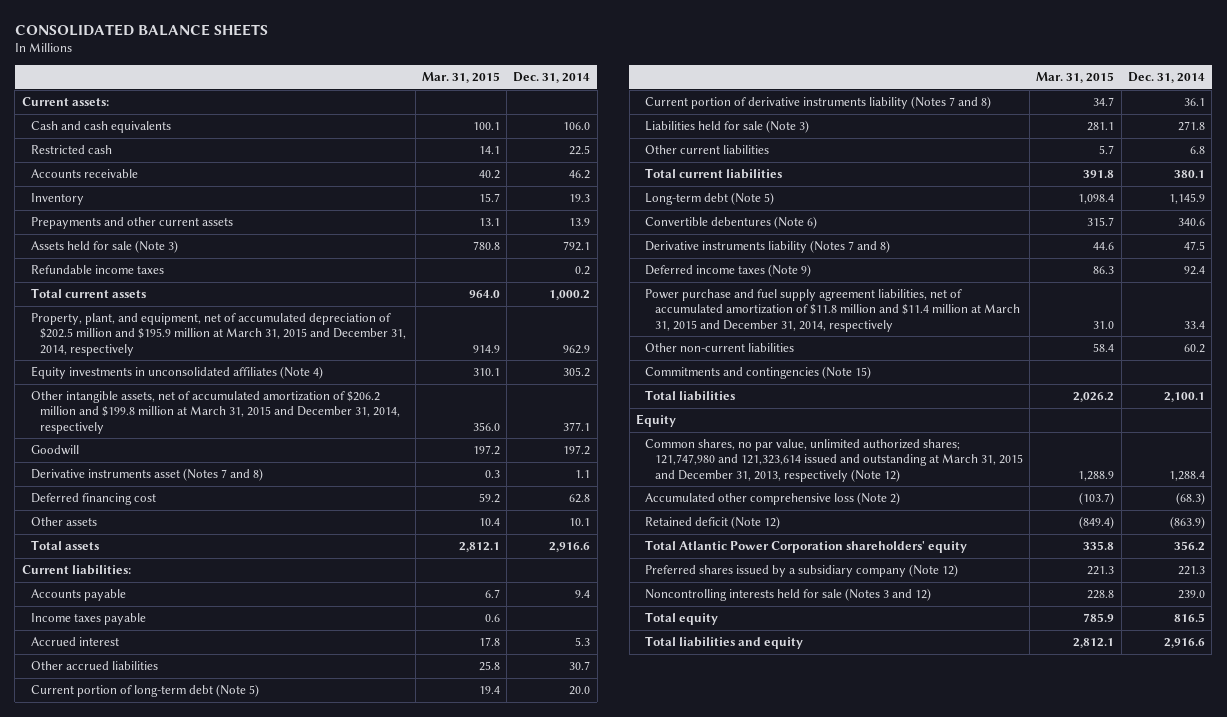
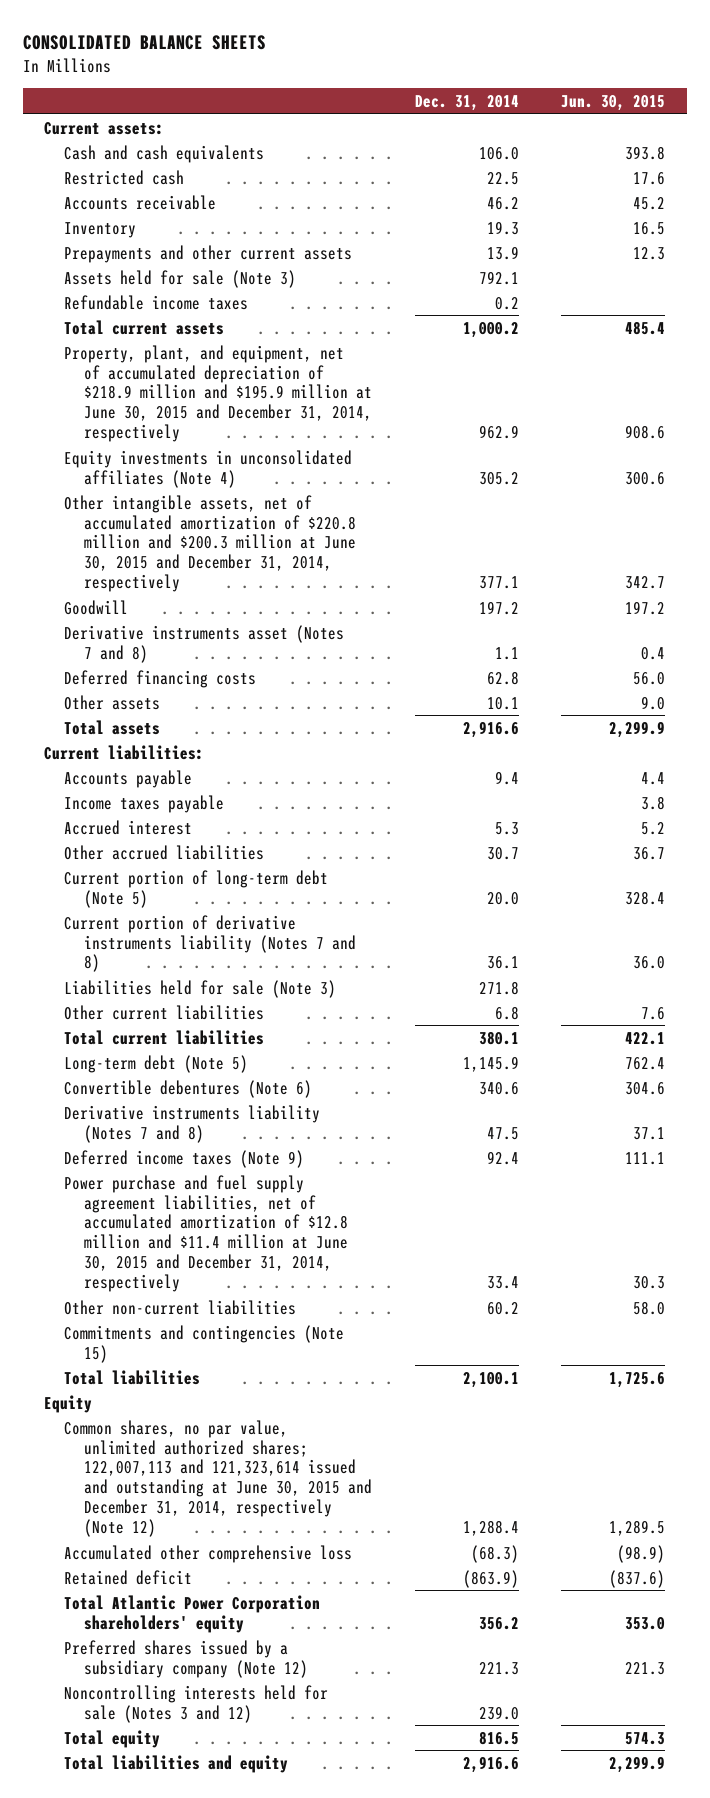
- | Mar. 31, 2015 | Dec. 31, 2014
+ | Dec. 31, 2014 | Jun. 30, 2015
- Property, plant, and equipment, net of accumulated depreciation of $202.5 million and $195.9 million at March 31, 2015 and December 31, 2014, respectively | 914.9 | 962.9
+ Property, plant, and equipment, net of accumulated depreciation of $218.9 million and $195.9 million at June 30, 2015 and December 31, 2014, respectively | 962.9 | 908.6
- Other intangible assets, net of accumulated amortization of $206.2 million and $199.8 million at March 31, 2015 and December 31, 2014, respectively | 356.0 | 377.1
+ Other intangible assets, net of accumulated amortization of $220.8 million and $200.3 million at June 30, 2015 and December 31, 2014, respectively | 377.1 | 342.7
- Deferred financing cost | 59.2 | 62.8
+ Deferred financing costs | 62.8 | 56.0
- Power purchase and fuel supply agreement liabilities, net of accumulated amortization of $11.8 million and $11.4 million at March 31, 2015 and December 31, 2014, respectively | 31.0 | 33.4
+ Power purchase and fuel supply agreement liabilities, net of accumulated amortization of $12.8 million and $11.4 million at June 30, 2015 and December 31, 2014, respectively | 33.4 | 30.3
- Common shares, no par value, unlimited authorized shares; 121,747,980 and 121,323,614 issued and outstanding at March 31, 2015 and December 31, 2013, respectively (Note 12) | 1,288.9 | 1,288.4
- Accumulated other comprehensive loss (Note 2) | (103.7) | (68.3)
- Retained deficit (Note 12) | (849.4) | (863.9)
+ Common shares, no par value, unlimited authorized shares; 122,007,113 and 121,323,614 issued and outstanding at June 30, 2015 and December 31, 2014, respectively (Note 12) | 1,288.4 | 1,289.5
+ Accumulated other comprehensive loss | (68.3) | (98.9)
+ Retained deficit | (863.9) | (837.6)

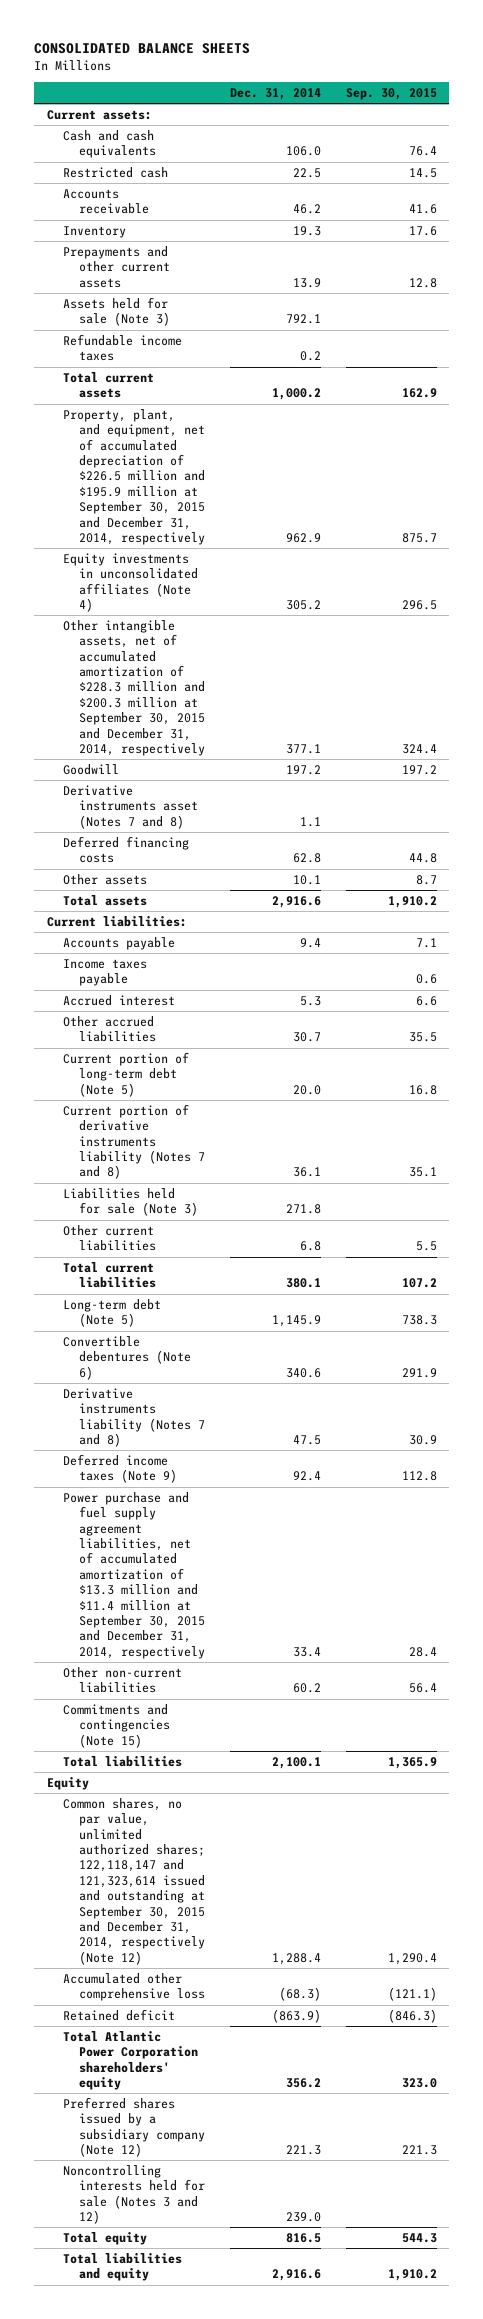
- | Dec. 31, 2014 | Jun. 30, 2015
+ | Dec. 31, 2014 | Sep. 30, 2015
- Property, plant, and equipment, net of accumulated depreciation of $218.9 million and $195.9 million at June 30, 2015 and December 31, 2014, respectively | 962.9 | 908.6
+ Property, plant, and equipment, net of accumulated depreciation of $226.5 million and $195.9 million at September 30, 2015 and December 31, 2014, respectively | 962.9 | 875.7
- Other intangible assets, net of accumulated amortization of $220.8 million and $200.3 million at June 30, 2015 and December 31, 2014, respectively | 377.1 | 342.7
+ Other intangible assets, net of accumulated amortization of $228.3 million and $200.3 million at September 30, 2015 and December 31, 2014, respectively | 377.1 | 324.4
- Power purchase and fuel supply agreement liabilities, net of accumulated amortization of $12.8 million and $11.4 million at June 30, 2015 and December 31, 2014, respectively | 33.4 | 30.3
+ Power purchase and fuel supply agreement liabilities, net of accumulated amortization of $13.3 million and $11.4 million at September 30, 2015 and December 31, 2014, respectively | 33.4 | 28.4
- Common shares, no par value, unlimited authorized shares; 122,007,113 and 121,323,614 issued and outstanding at June 30, 2015 and December 31, 2014, respectively (Note 12) | 1,288.4 | 1,289.5
+ Common shares, no par value, unlimited authorized shares; 122,118,147 and 121,323,614 issued and outstanding at September 30, 2015 and December 31, 2014, respectively (Note 12) | 1,288.4 | 1,290.4

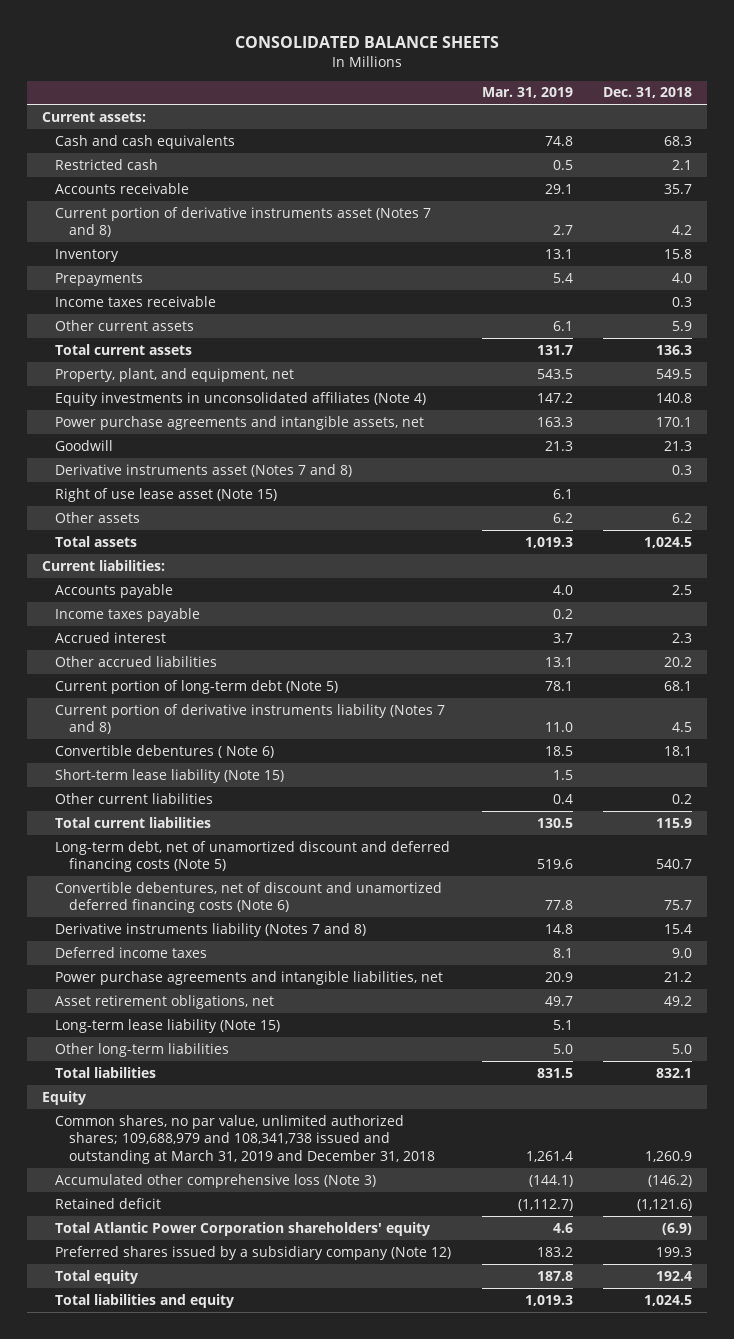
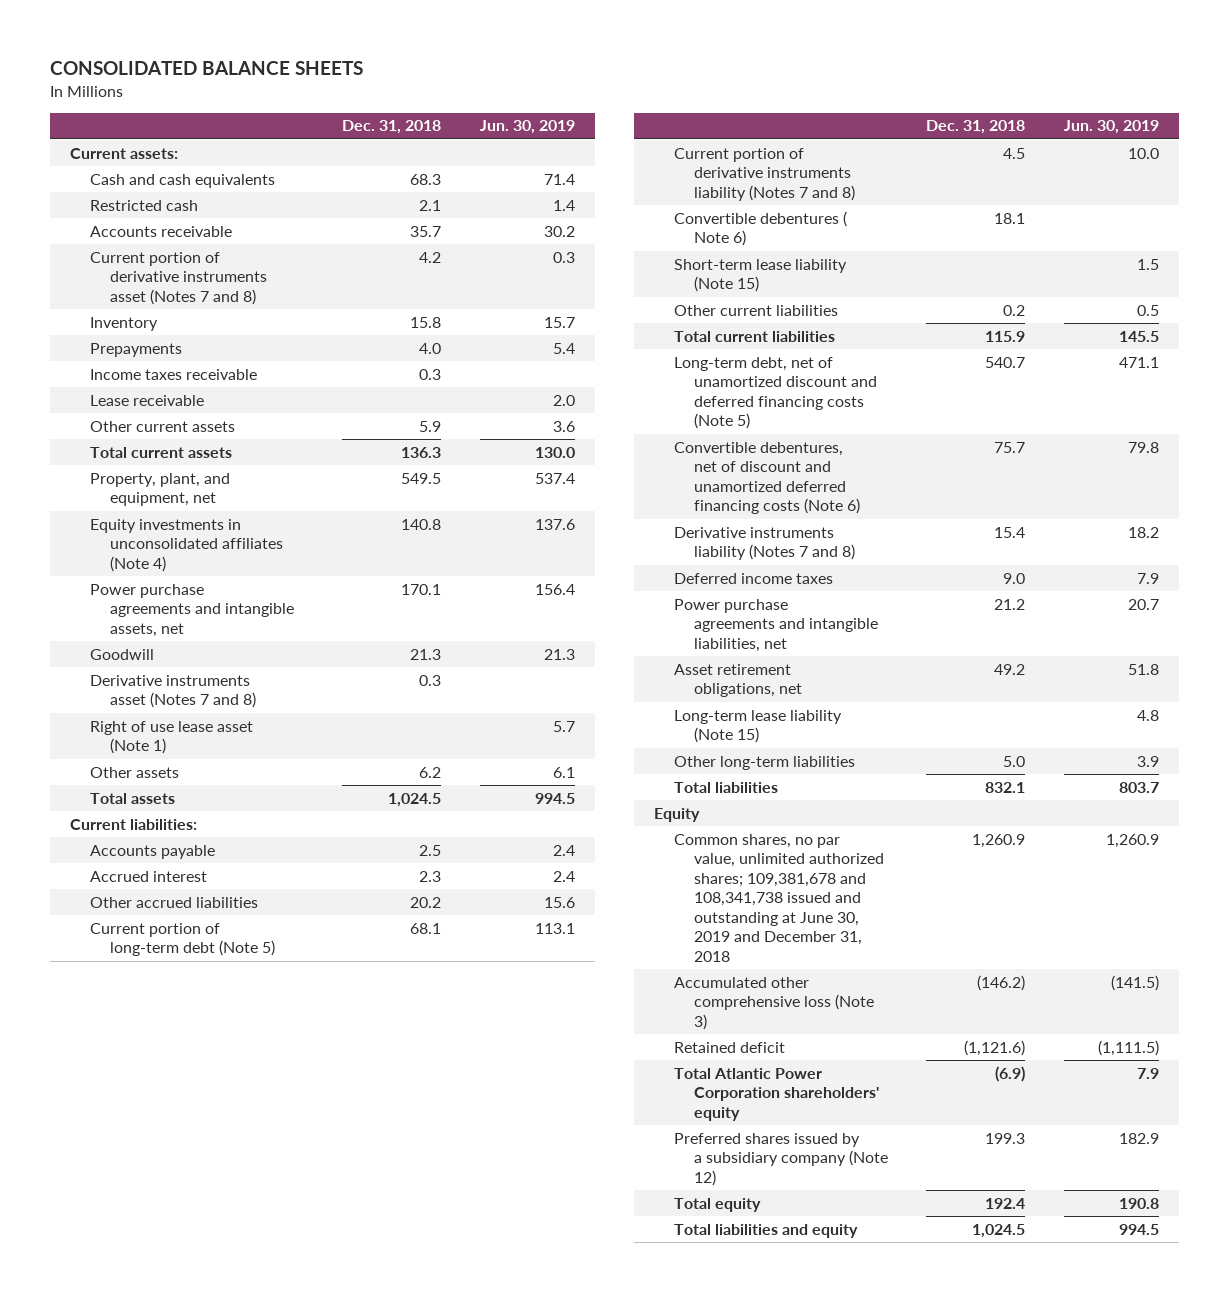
- | Mar. 31, 2019 | Dec. 31, 2018
+ | Dec. 31, 2018 | Jun. 30, 2019
+ Lease receivable | | 2.0
- Right of use lease asset (Note 15) | 6.1 |
+ Right of use lease asset (Note 1) | | 5.7
- Income taxes payable | 0.2 |
- Common shares, no par value, unlimited authorized shares; 109,688,979 and 108,341,738 issued and outstanding at March 31, 2019 and December 31, 2018 | 1,261.4 | 1,260.9
+ Common shares, no par value, unlimited authorized shares; 109,381,678 and 108,341,738 issued and outstanding at June 30, 2019 and December 31, 2018 | 1,260.9 | 1,260.9

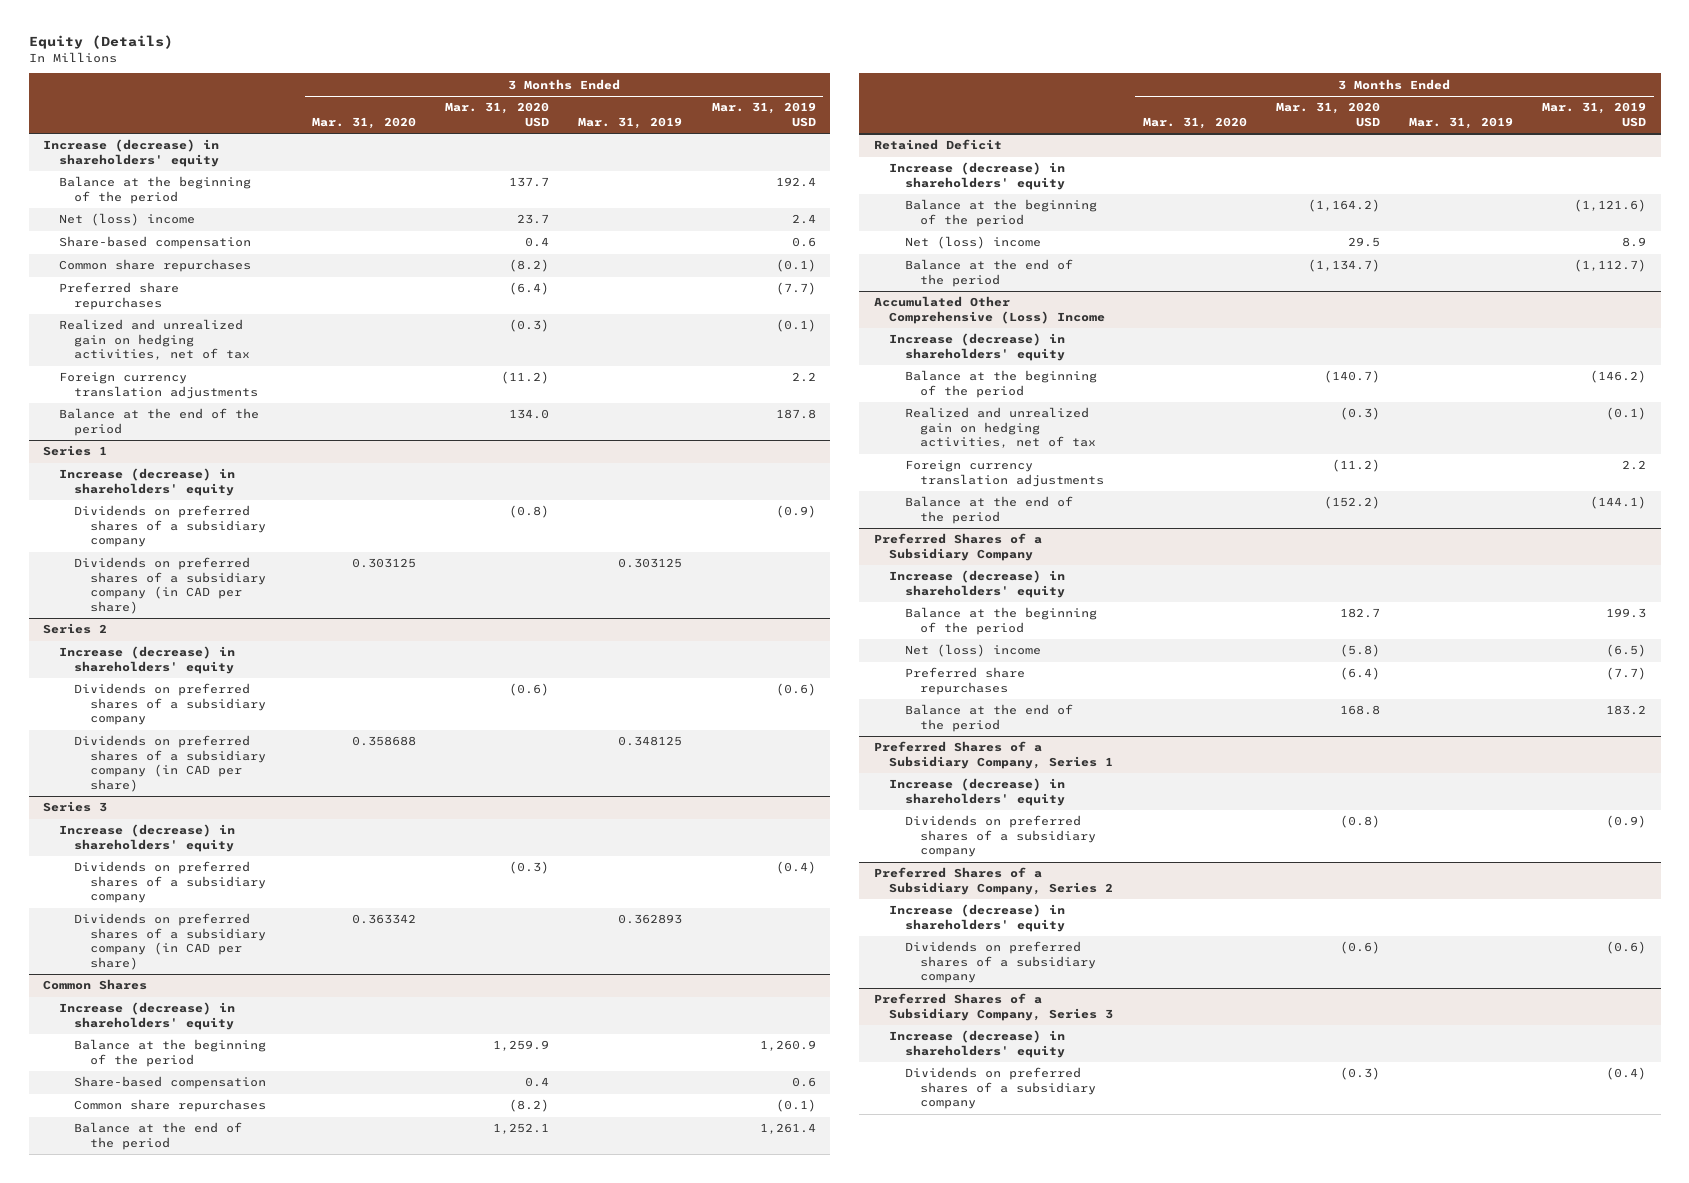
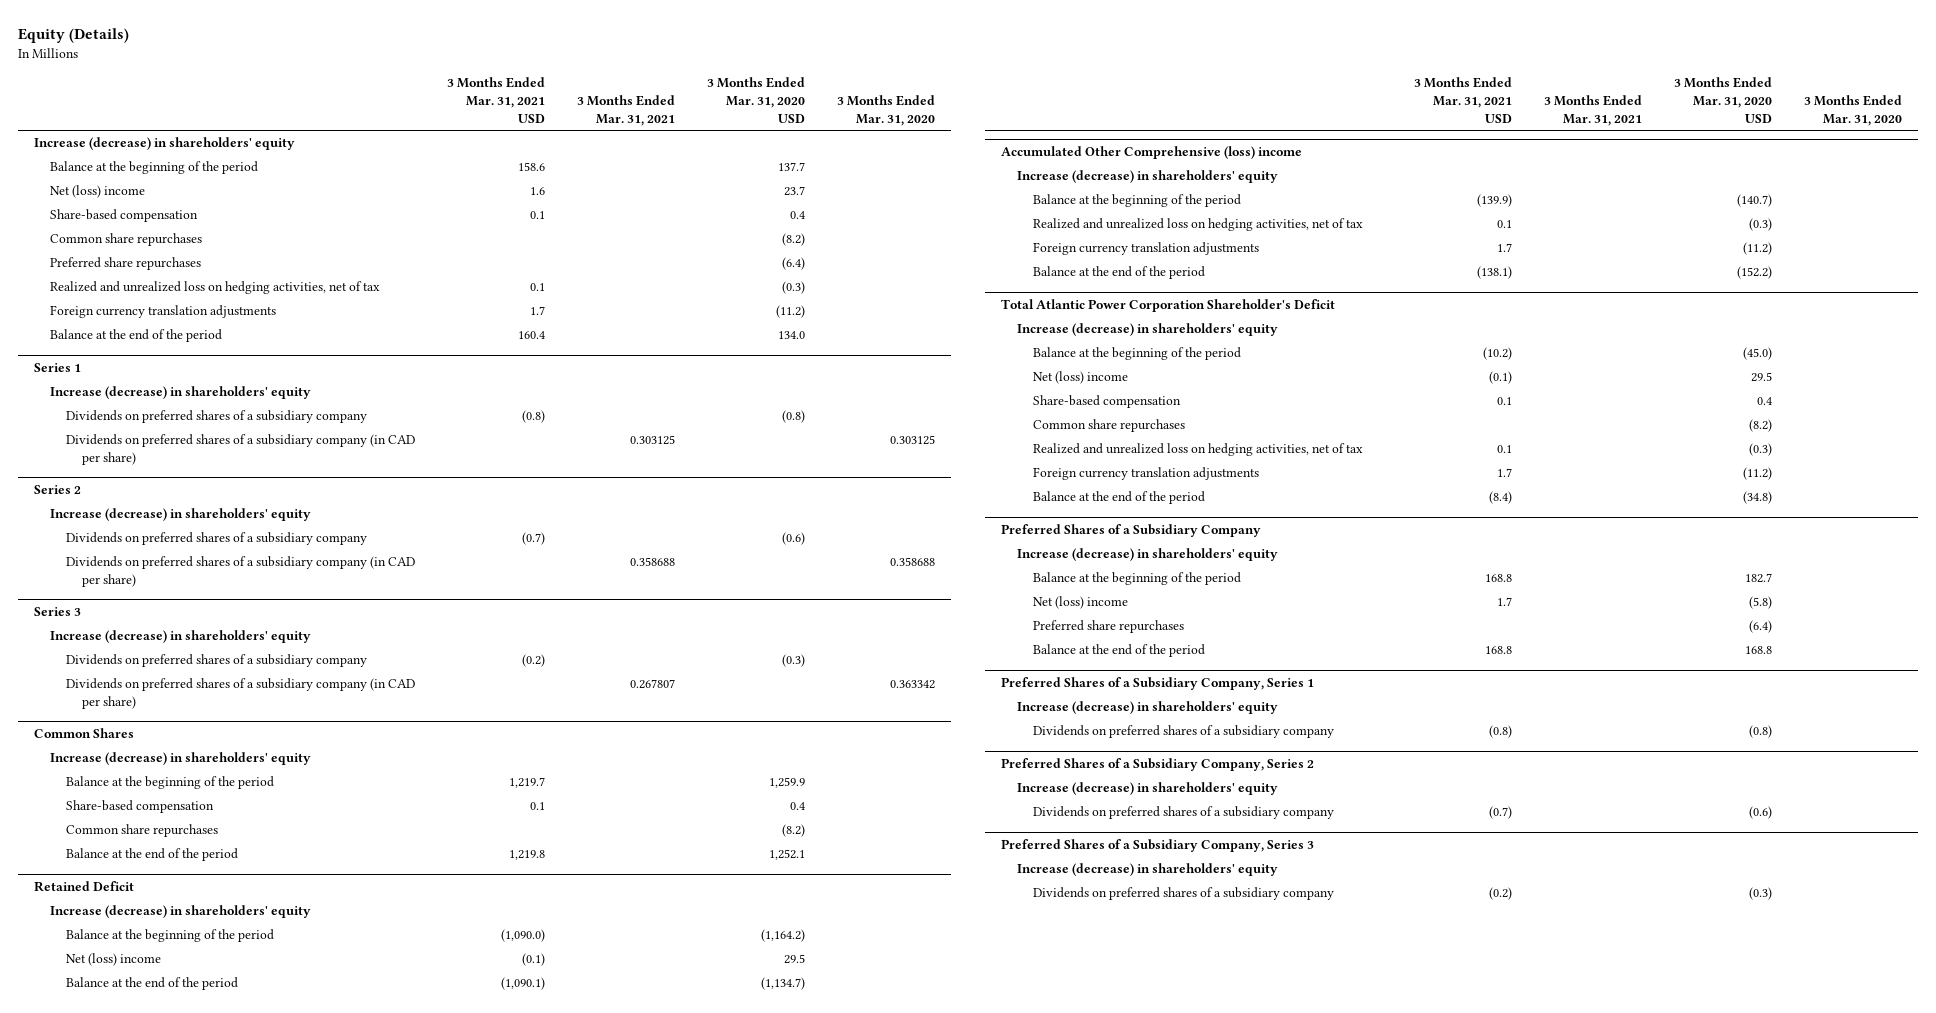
- | 3 Months Ended Mar. 31, 2020 | 3 Months Ended Mar. 31, 2020 USD | 3 Months Ended Mar. 31, 2019 | 3 Months Ended Mar. 31, 2019 USD
+ | 3 Months Ended Mar. 31, 2021 USD | 3 Months Ended Mar. 31, 2021 | 3 Months Ended Mar. 31, 2020 USD | 3 Months Ended Mar. 31, 2020
- Realized and unrealized gain on hedging activities, net of tax | | (0.3) | | (0.1)
+ Realized and unrealized loss on hedging activities, net of tax | 0.1 | | (0.3) |
- Accumulated Other Comprehensive (Loss) Income
+ Accumulated Other Comprehensive (loss) income
- Realized and unrealized gain on hedging activities, net of tax | | (0.3) | | (0.1)
+ Realized and unrealized loss on hedging activities, net of tax | 0.1 | | (0.3) |
+ Total Atlantic Power Corporation Shareholder's Deficit
+ Increase (decrease) in shareholders' equity
+ Balance at the beginning of the period | (10.2) | | (45.0) |
+ Net (loss) income | (0.1) | | 29.5 |
+ Share-based compensation | 0.1 | | 0.4 |
+ Common share repurchases | | | (8.2) |
+ Realized and unrealized loss on hedging activities, net of tax | 0.1 | | (0.3) |
+ Foreign currency translation adjustments | 1.7 | | (11.2) |
+ Balance at the end of the period | (8.4) | | (34.8) |

